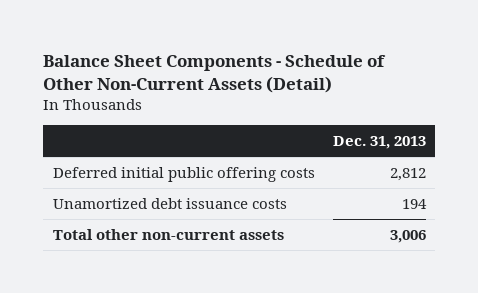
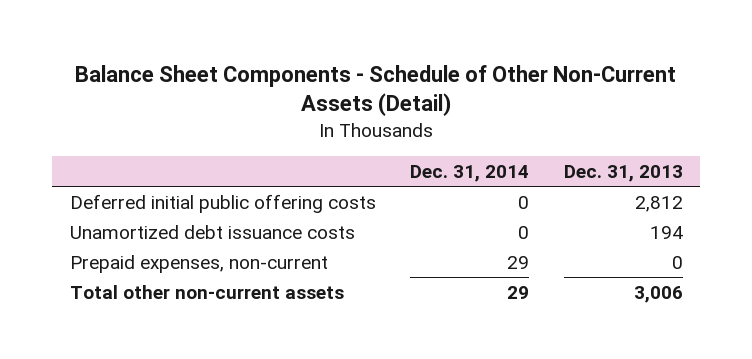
- | Dec. 31, 2013
+ | Dec. 31, 2014 | Dec. 31, 2013
+ Prepaid expenses, non-current | 29 | 0

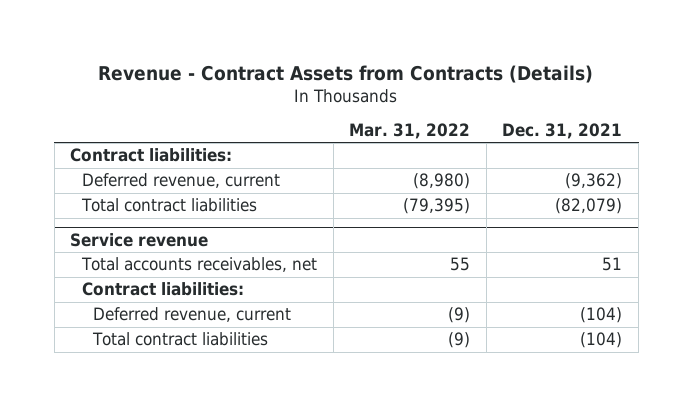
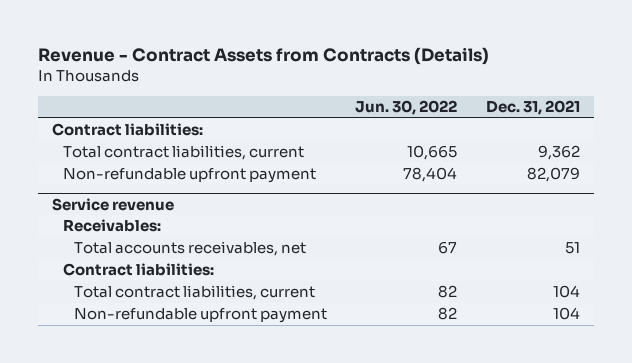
- | Mar. 31, 2022 | Dec. 31, 2021
+ | Jun. 30, 2022 | Dec. 31, 2021
- Deferred revenue, current | (8,980) | (9,362)
- Total contract liabilities | (79,395) | (82,079)
+ Total contract liabilities, current | 10,665 | 9,362
+ Non-refundable upfront payment | 78,404 | 82,079
@ Service revenue
+ Receivables:
- Deferred revenue, current | (9) | (104)
- Total contract liabilities | (9) | (104)
+ Total contract liabilities, current | 82 | 104
+ Non-refundable upfront payment | 82 | 104

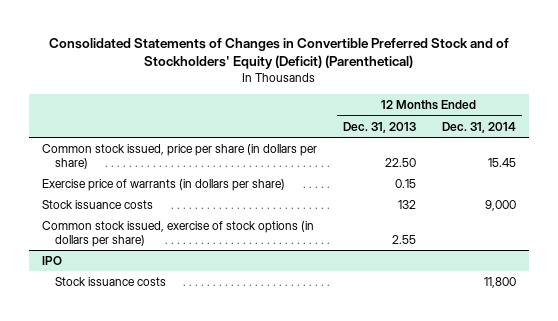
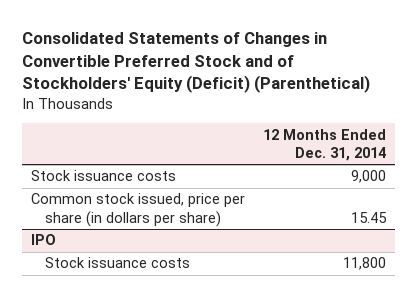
- | 12 Months Ended Dec. 31, 2013 | 12 Months Ended Dec. 31, 2014
+ | 12 Months Ended Dec. 31, 2014
- Exercise price of warrants (in dollars per share) | 0.15 |
- Common stock issued, exercise of stock options (in dollars per share) | 2.55 |
moved down: Common stock issued, price per share (in dollars per share) | 15.45

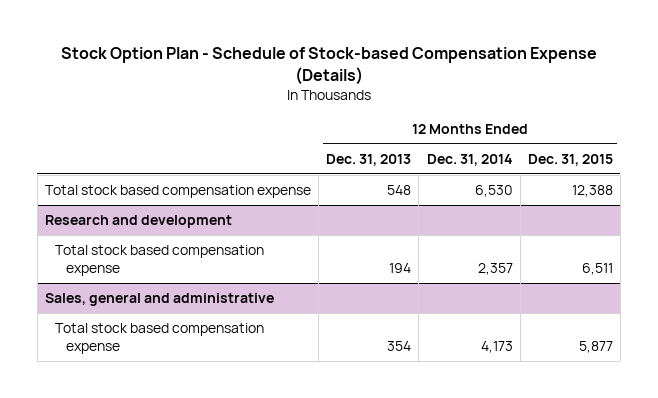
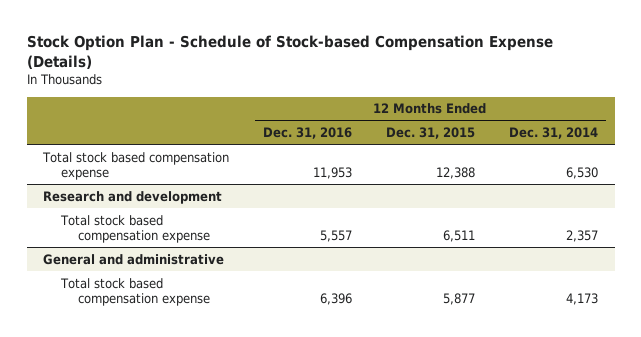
- | 12 Months Ended Dec. 31, 2013 | 12 Months Ended Dec. 31, 2014 | 12 Months Ended Dec. 31, 2015
+ | 12 Months Ended Dec. 31, 2016 | 12 Months Ended Dec. 31, 2015 | 12 Months Ended Dec. 31, 2014
- Sales, general and administrative
+ General and administrative

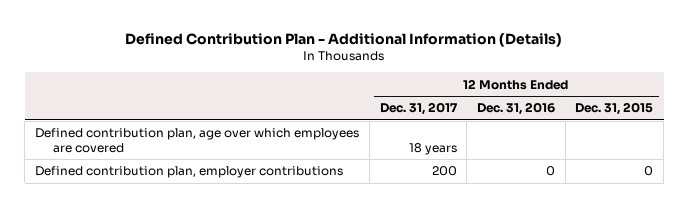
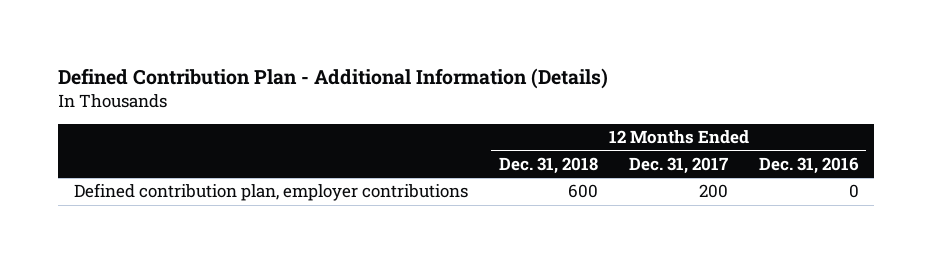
- | 12 Months Ended Dec. 31, 2017 | 12 Months Ended Dec. 31, 2016 | 12 Months Ended Dec. 31, 2015
+ | 12 Months Ended Dec. 31, 2018 | 12 Months Ended Dec. 31, 2017 | 12 Months Ended Dec. 31, 2016
- Defined contribution plan, age over which employees are covered | 18 years | |

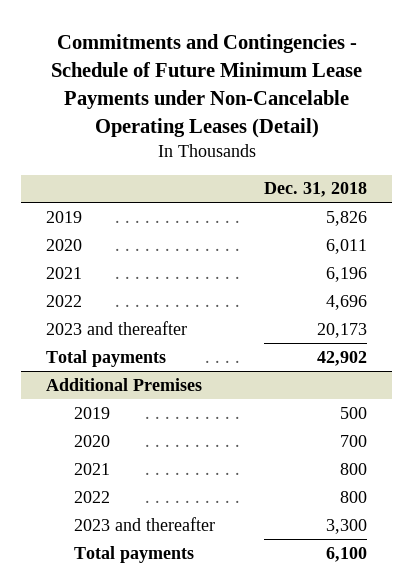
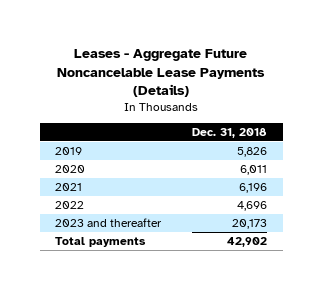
- Commitments and Contingencies - Schedule of Future Minimum Lease Payments under Non-Cancelable Operating Leases (Detail)
+ Leases - Aggregate Future Noncancelable Lease Payments (Details)
- Additional Premises
- 2019 | 500
- 2020 | 700
- 2021 | 800
- 2022 | 800
- 2023 and thereafter | 3,300
- Total payments | 6,100

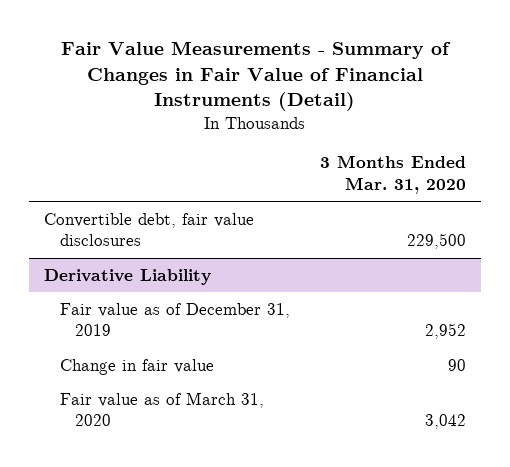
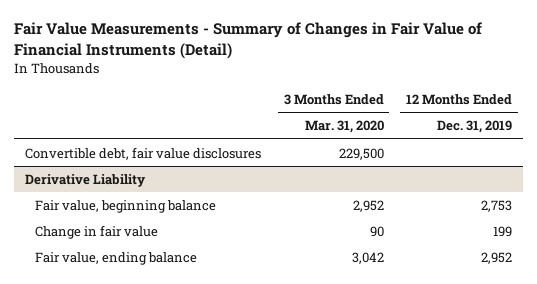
- | 3 Months Ended Mar. 31, 2020
+ | 3 Months Ended Mar. 31, 2020 | 12 Months Ended Dec. 31, 2019
@ Derivative Liability
- Fair value as of December 31, 2019 | 2,952
+ Fair value, beginning balance | 2,952 | 2,753
- Fair value as of March 31, 2020 | 3,042
+ Fair value, ending balance | 3,042 | 2,952

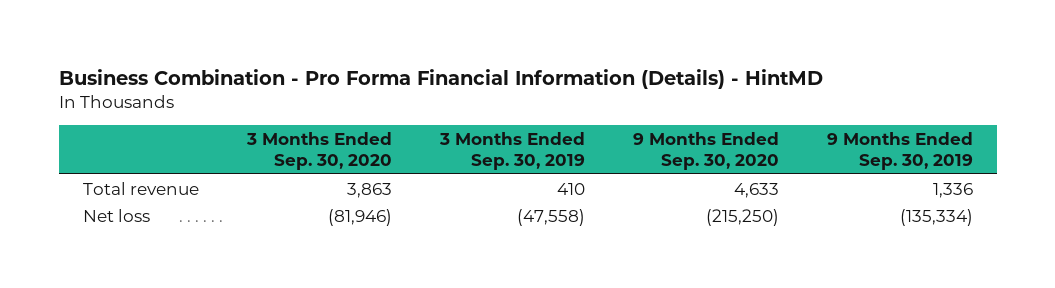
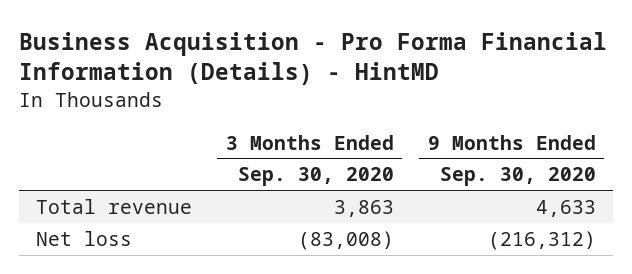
- Business Combination - Pro Forma Financial Information (Details) - HintMD
+ Business Acquisition - Pro Forma Financial Information (Details) - HintMD
- | 3 Months Ended Sep. 30, 2020 | 3 Months Ended Sep. 30, 2019 | 9 Months Ended Sep. 30, 2020 | 9 Months Ended Sep. 30, 2019
+ | 3 Months Ended Sep. 30, 2020 | 9 Months Ended Sep. 30, 2020
- Net loss | (81,946) | (47,558) | (215,250) | (135,334)
+ Net loss | (83,008) | (216,312)

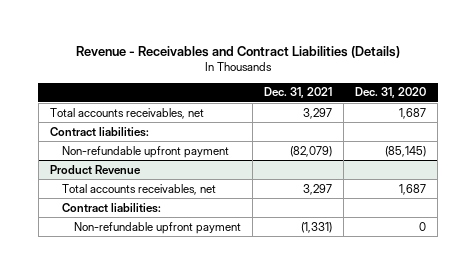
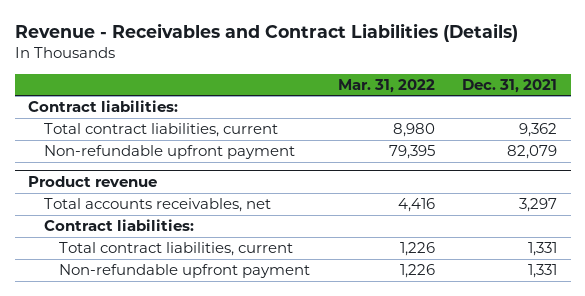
- | Dec. 31, 2021 | Dec. 31, 2020
+ | Mar. 31, 2022 | Dec. 31, 2021
- Total accounts receivables, net | 3,297 | 1,687
- Non-refundable upfront payment | (82,079) | (85,145)
- Product Revenue
+ Total contract liabilities, current | 8,980 | 9,362
+ Non-refundable upfront payment | 79,395 | 82,079
+ Product revenue
- Non-refundable upfront payment | (1,331) | 0
+ Total contract liabilities, current | 1,226 | 1,331
+ Non-refundable upfront payment | 1,226 | 1,331

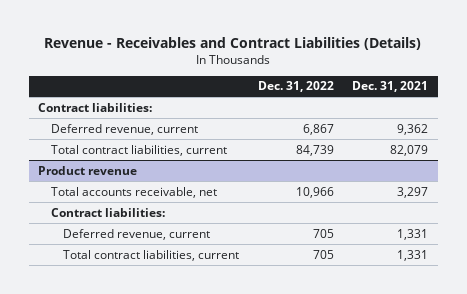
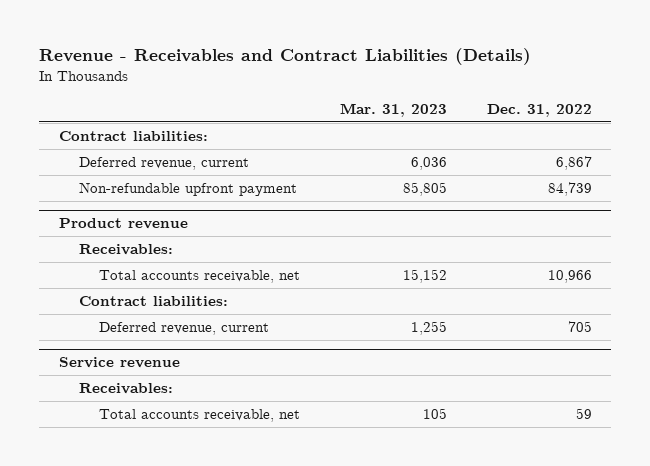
- | Dec. 31, 2022 | Dec. 31, 2021
+ | Mar. 31, 2023 | Dec. 31, 2022
- Total contract liabilities, current | 84,739 | 82,079
+ Non-refundable upfront payment | 85,805 | 84,739
@ Product revenue
+ Receivables:
- Total contract liabilities, current | 705 | 1,331
+ Service revenue
+ Receivables:
+ Total accounts receivable, net | 105 | 59

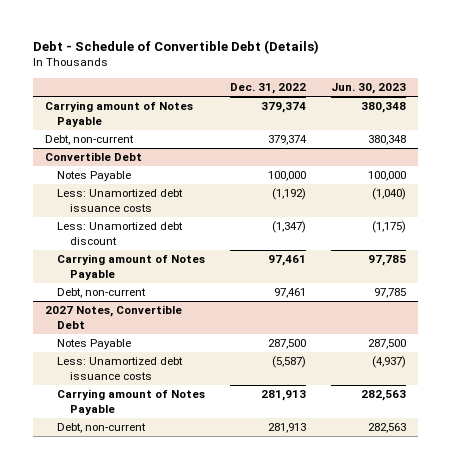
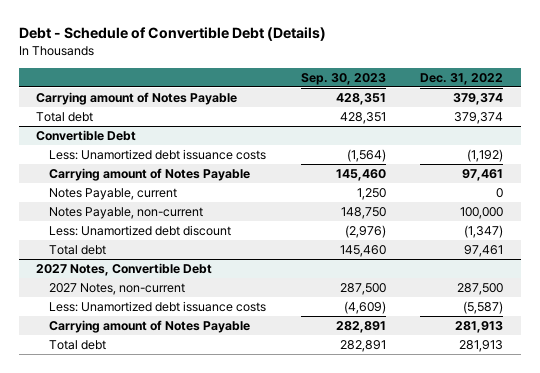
- | Dec. 31, 2022 | Jun. 30, 2023
+ | Sep. 30, 2023 | Dec. 31, 2022
- Debt, non-current | 379,374 | 380,348
+ Total debt | 428,351 | 379,374
@ Convertible Debt
- Notes Payable | 100,000 | 100,000
- Debt, non-current | 97,461 | 97,785
+ Notes Payable, current | 1,250 | 0
+ Notes Payable, non-current | 148,750 | 100,000
moved down: Less: Unamortized debt discount | (2,976) | (1,347)
+ Total debt | 145,460 | 97,461
@ 2027 Notes, Convertible Debt
- Notes Payable | 287,500 | 287,500
+ 2027 Notes, non-current | 287,500 | 287,500
- Debt, non-current | 281,913 | 282,563
+ Total debt | 282,891 | 281,913

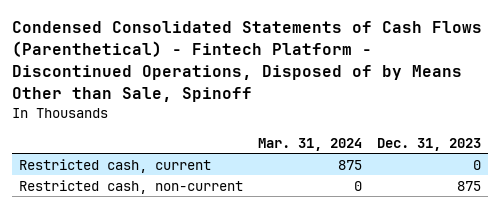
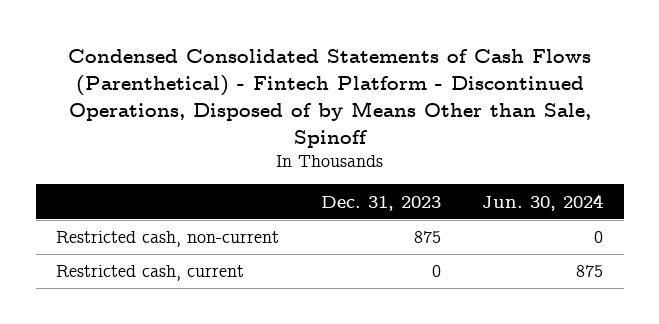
- | Mar. 31, 2024 | Dec. 31, 2023
+ | Dec. 31, 2023 | Jun. 30, 2024
moved down: Restricted cash, current | 0 | 875

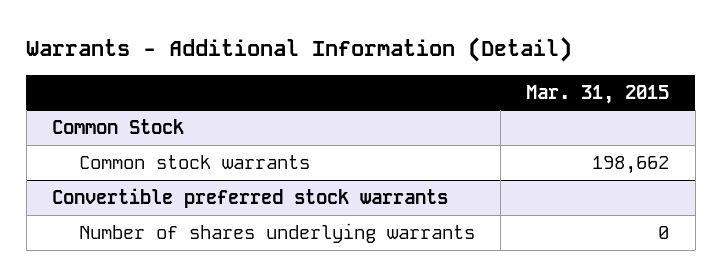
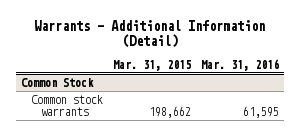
- | Mar. 31, 2015
+ | Mar. 31, 2015 | Mar. 31, 2016
- Convertible preferred stock warrants
- Number of shares underlying warrants | 0

